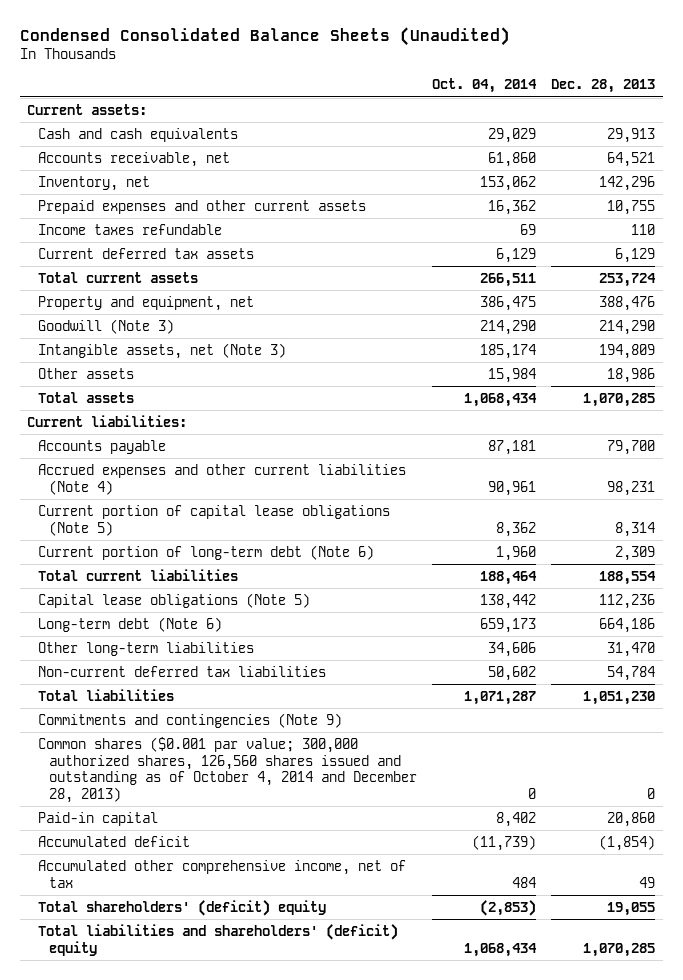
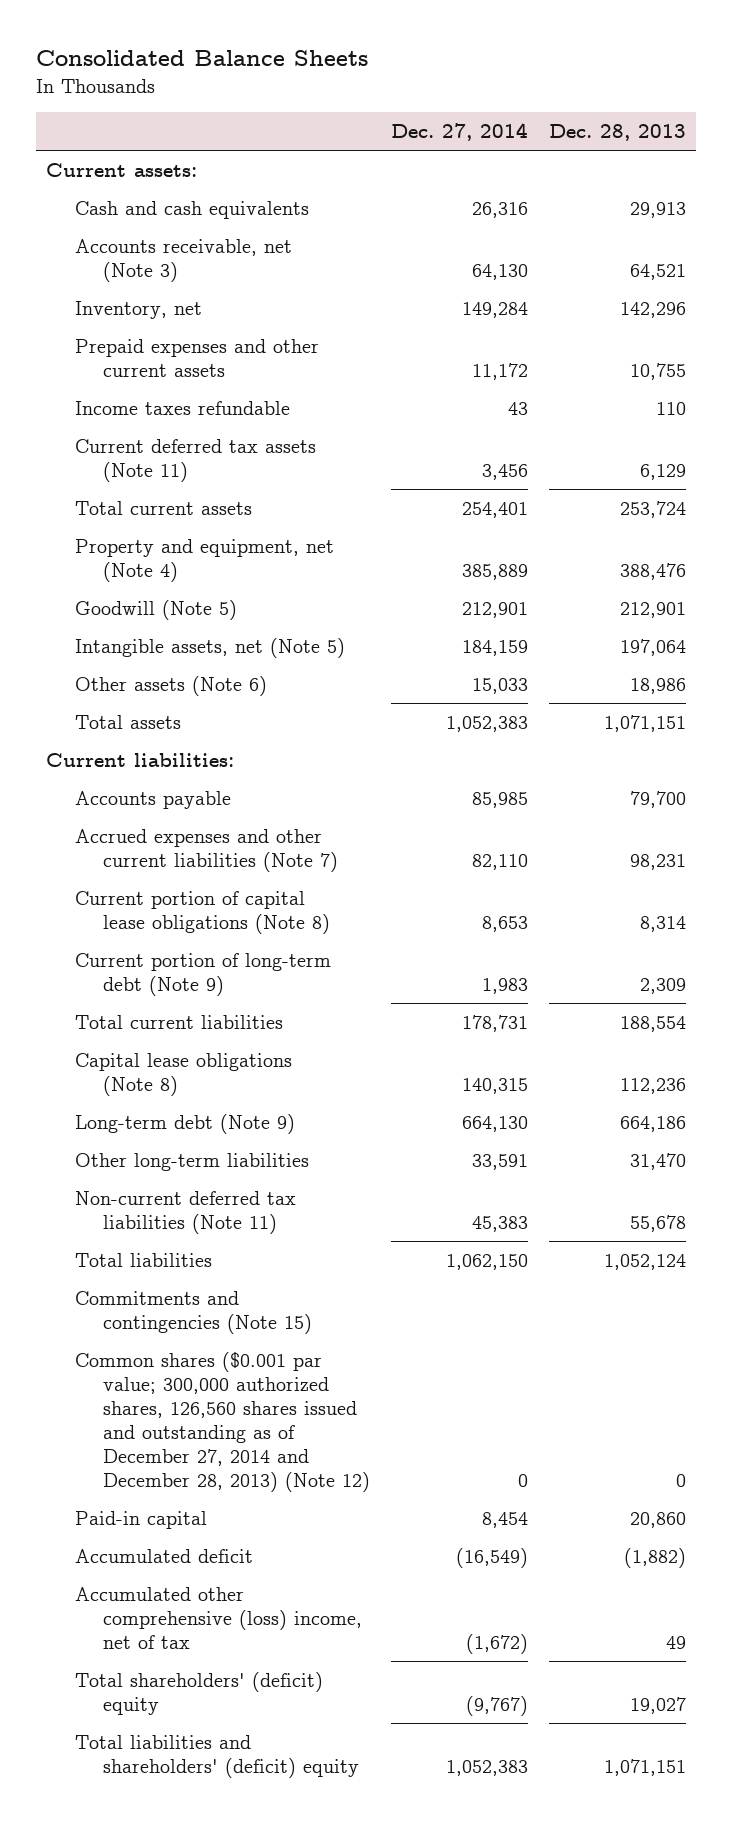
- Condensed Consolidated Balance Sheets (Unaudited)
+ Consolidated Balance Sheets
- | Oct. 04, 2014 | Dec. 28, 2013
+ | Dec. 27, 2014 | Dec. 28, 2013
- Accounts receivable, net | 61,860 | 64,521
+ Accounts receivable, net (Note 3) | 64,130 | 64,521
- Current deferred tax assets | 6,129 | 6,129
+ Current deferred tax assets (Note 11) | 3,456 | 6,129
- Property and equipment, net | 386,475 | 388,476
- Goodwill (Note 3) | 214,290 | 214,290
- Intangible assets, net (Note 3) | 185,174 | 194,809
- Other assets | 15,984 | 18,986
- Total assets | 1,068,434 | 1,070,285
+ Property and equipment, net (Note 4) | 385,889 | 388,476
+ Goodwill (Note 5) | 212,901 | 212,901
+ Intangible assets, net (Note 5) | 184,159 | 197,064
+ Other assets (Note 6) | 15,033 | 18,986
+ Total assets | 1,052,383 | 1,071,151
- Accrued expenses and other current liabilities (Note 4) | 90,961 | 98,231
- Current portion of capital lease obligations (Note 5) | 8,362 | 8,314
- Current portion of long-term debt (Note 6) | 1,960 | 2,309
+ Accrued expenses and other current liabilities (Note 7) | 82,110 | 98,231
+ Current portion of capital lease obligations (Note 8) | 8,653 | 8,314
+ Current portion of long-term debt (Note 9) | 1,983 | 2,309
- Capital lease obligations (Note 5) | 138,442 | 112,236
- Long-term debt (Note 6) | 659,173 | 664,186
+ Capital lease obligations (Note 8) | 140,315 | 112,236
+ Long-term debt (Note 9) | 664,130 | 664,186
- Non-current deferred tax liabilities | 50,602 | 54,784
- Total liabilities | 1,071,287 | 1,051,230
- Commitments and contingencies (Note 9)
- Common shares ($0.001 par value; 300,000 authorized shares, 126,560 shares issued and outstanding as of October 4, 2014 and December 28, 2013) | 0 | 0
+ Non-current deferred tax liabilities (Note 11) | 45,383 | 55,678
+ Total liabilities | 1,062,150 | 1,052,124
+ Commitments and contingencies (Note 15)
+ Common shares ($0.001 par value; 300,000 authorized shares, 126,560 shares issued and outstanding as of December 27, 2014 and December 28, 2013) (Note 12) | 0 | 0
- Accumulated deficit | (11,739) | (1,854)
- Accumulated other comprehensive income, net of tax | 484 | 49
- Total shareholders' (deficit) equity | (2,853) | 19,055
- Total liabilities and shareholders' (deficit) equity | 1,068,434 | 1,070,285
+ Accumulated deficit | (16,549) | (1,882)
+ Accumulated other comprehensive (loss) income, net of tax | (1,672) | 49
+ Total shareholders' (deficit) equity | (9,767) | 19,027
+ Total liabilities and shareholders' (deficit) equity | 1,052,383 | 1,071,151

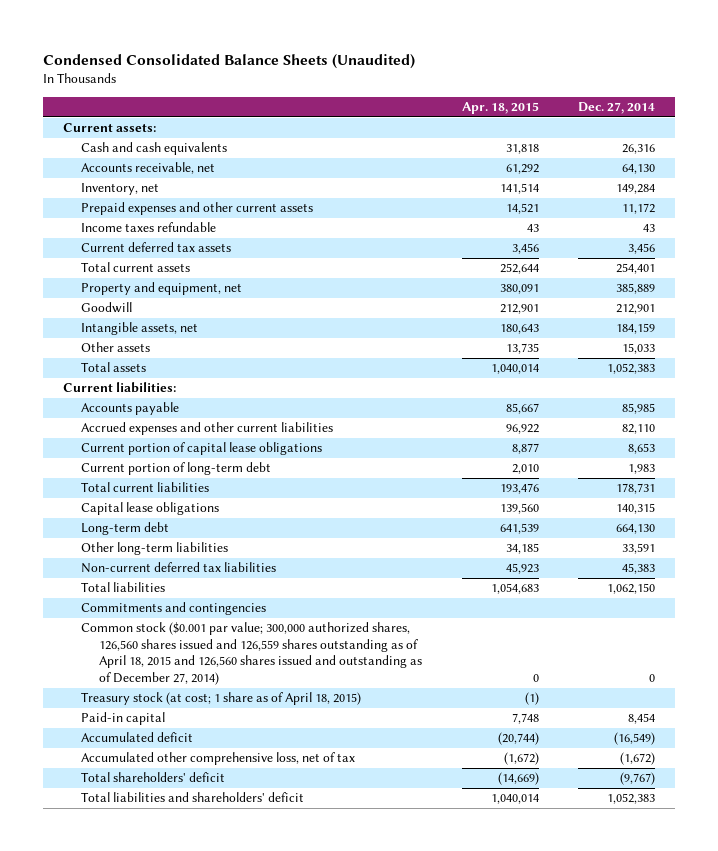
- Consolidated Balance Sheets
+ Condensed Consolidated Balance Sheets (Unaudited)
- | Dec. 27, 2014 | Dec. 28, 2013
+ | Apr. 18, 2015 | Dec. 27, 2014
- Accounts receivable, net (Note 3) | 64,130 | 64,521
+ Accounts receivable, net | 61,292 | 64,130
- Current deferred tax assets (Note 11) | 3,456 | 6,129
+ Current deferred tax assets | 3,456 | 3,456
- Property and equipment, net (Note 4) | 385,889 | 388,476
- Goodwill (Note 5) | 212,901 | 212,901
- Intangible assets, net (Note 5) | 184,159 | 197,064
- Other assets (Note 6) | 15,033 | 18,986
+ Property and equipment, net | 380,091 | 385,889
+ Goodwill | 212,901 | 212,901
+ Intangible assets, net | 180,643 | 184,159
+ Other assets | 13,735 | 15,033
- Accrued expenses and other current liabilities (Note 7) | 82,110 | 98,231
- Current portion of capital lease obligations (Note 8) | 8,653 | 8,314
- Current portion of long-term debt (Note 9) | 1,983 | 2,309
+ Accrued expenses and other current liabilities | 96,922 | 82,110
+ Current portion of capital lease obligations | 8,877 | 8,653
+ Current portion of long-term debt | 2,010 | 1,983
- Capital lease obligations (Note 8) | 140,315 | 112,236
- Long-term debt (Note 9) | 664,130 | 664,186
+ Capital lease obligations | 139,560 | 140,315
+ Long-term debt | 641,539 | 664,130
- Non-current deferred tax liabilities (Note 11) | 45,383 | 55,678
+ Non-current deferred tax liabilities | 45,923 | 45,383
- Commitments and contingencies (Note 15)
- Common shares ($0.001 par value; 300,000 authorized shares, 126,560 shares issued and outstanding as of December 27, 2014 and December 28, 2013) (Note 12) | 0 | 0
+ Commitments and contingencies
+ Common stock ($0.001 par value; 300,000 authorized shares, 126,560 shares issued and 126,559 shares outstanding as of April 18, 2015 and 126,560 shares issued and outstanding as of December 27, 2014) | 0 | 0
+ Treasury stock (at cost; 1 share as of April 18, 2015) | (1) |
- Accumulated other comprehensive (loss) income, net of tax | (1,672) | 49
- Total shareholders' (deficit) equity | (9,767) | 19,027
- Total liabilities and shareholders' (deficit) equity | 1,052,383 | 1,071,151
+ Accumulated other comprehensive loss, net of tax | (1,672) | (1,672)
+ Total shareholders' deficit | (14,669) | (9,767)
+ Total liabilities and shareholders' deficit | 1,040,014 | 1,052,383

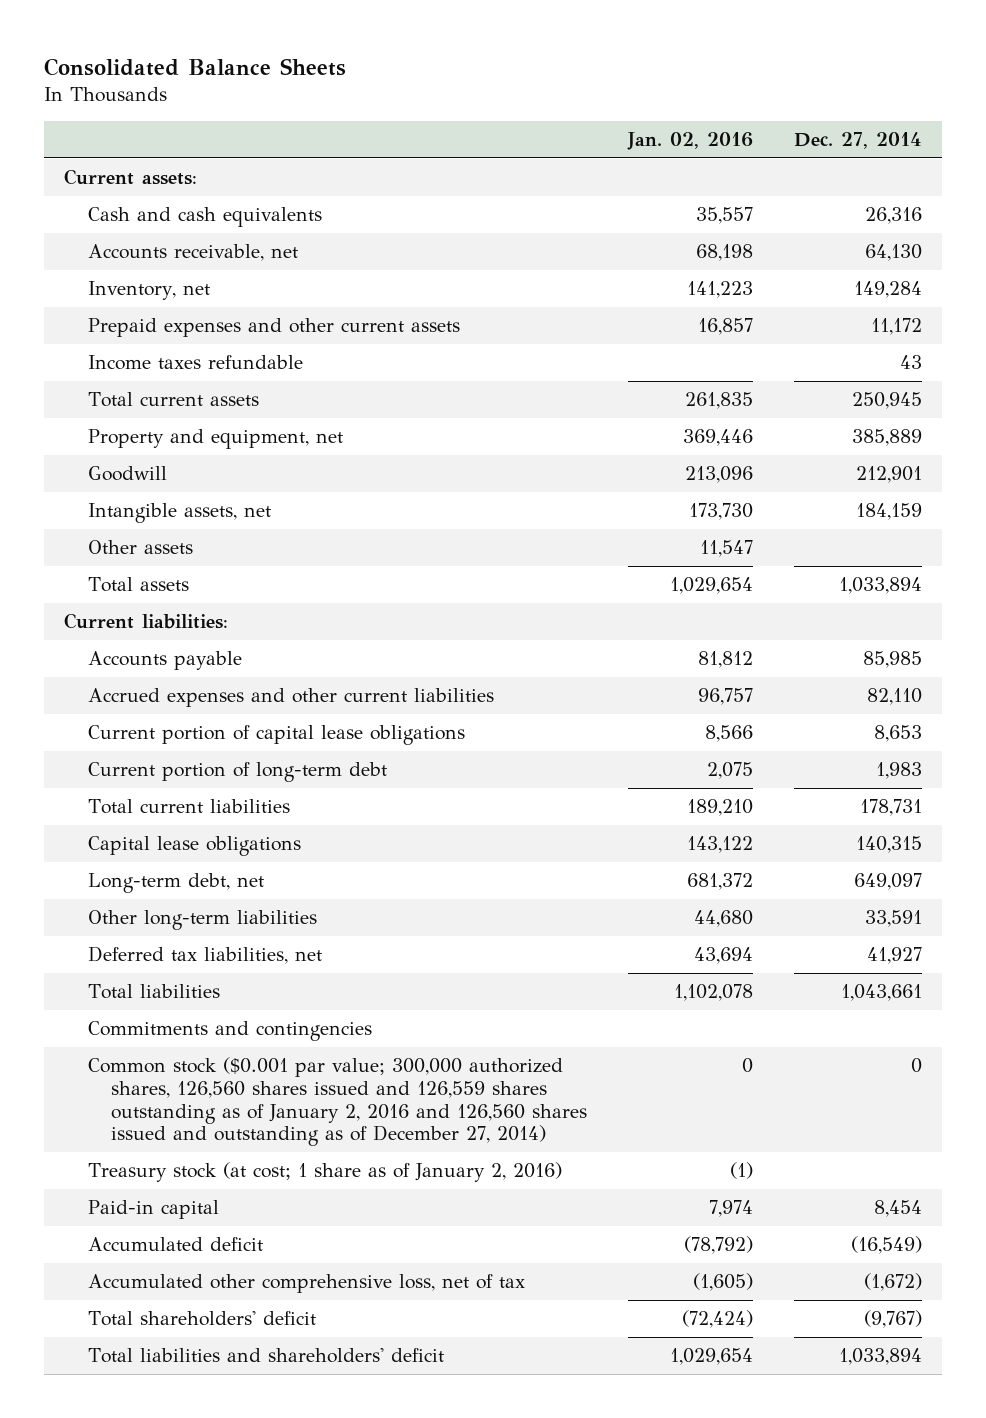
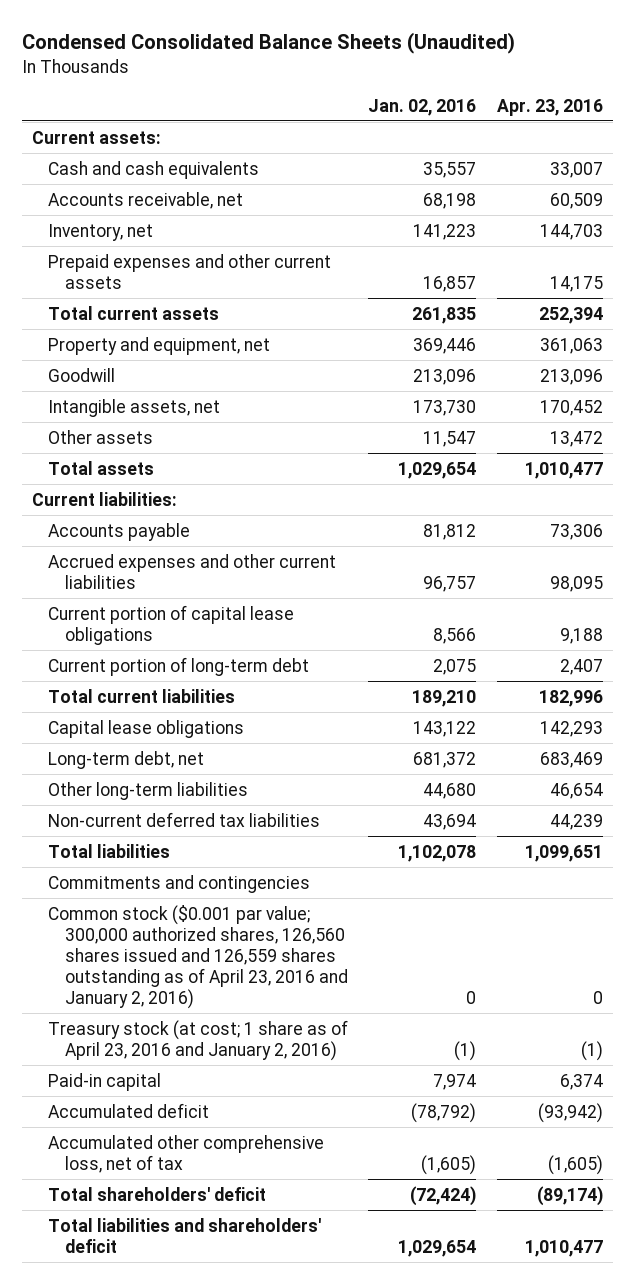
- Consolidated Balance Sheets
+ Condensed Consolidated Balance Sheets (Unaudited)
- | Jan. 02, 2016 | Dec. 27, 2014
+ | Jan. 02, 2016 | Apr. 23, 2016
- Income taxes refundable | | 43
- Deferred tax liabilities, net | 43,694 | 41,927
+ Non-current deferred tax liabilities | 43,694 | 44,239
- Common stock ($0.001 par value; 300,000 authorized shares, 126,560 shares issued and 126,559 shares outstanding as of January 2, 2016 and 126,560 shares issued and outstanding as of December 27, 2014) | 0 | 0
- Treasury stock (at cost; 1 share as of January 2, 2016) | (1) |
+ Common stock ($0.001 par value; 300,000 authorized shares, 126,560 shares issued and 126,559 shares outstanding as of April 23, 2016 and January 2, 2016) | 0 | 0
+ Treasury stock (at cost; 1 share as of April 23, 2016 and January 2, 2016) | (1) | (1)

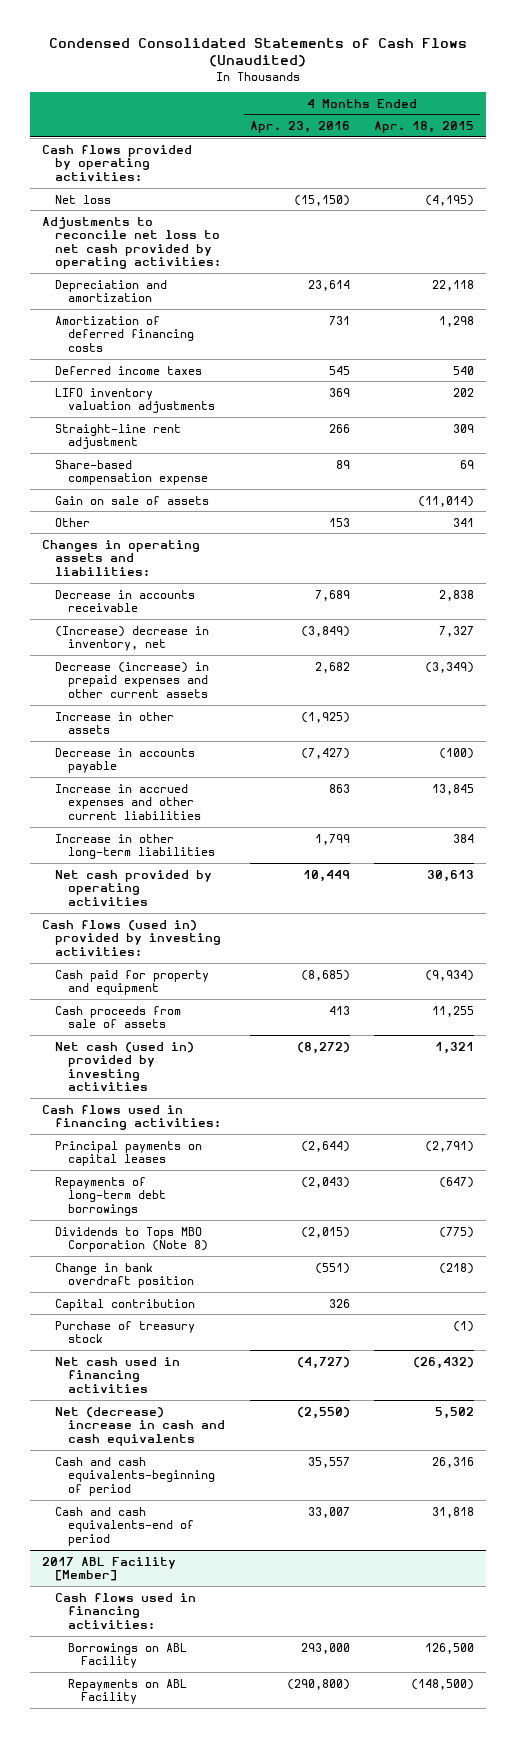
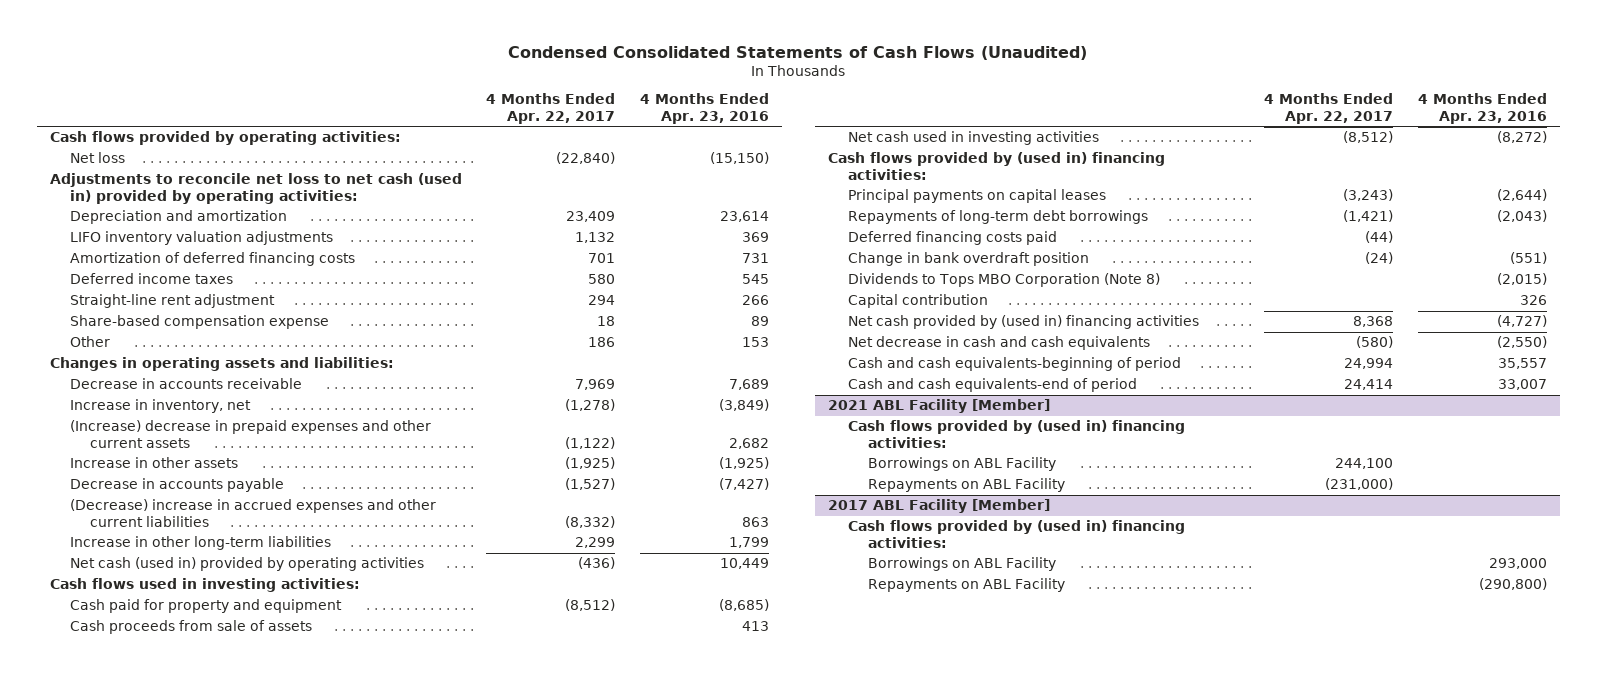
- | 4 Months Ended Apr. 23, 2016 | 4 Months Ended Apr. 18, 2015
+ | 4 Months Ended Apr. 22, 2017 | 4 Months Ended Apr. 23, 2016
- Adjustments to reconcile net loss to net cash provided by operating activities:
+ Adjustments to reconcile net loss to net cash (used in) provided by operating activities:
moved up: LIFO inventory valuation adjustments | 1,132 | 369
- Gain on sale of assets | | (11,014)
- (Increase) decrease in inventory, net | (3,849) | 7,327
- Decrease (increase) in prepaid expenses and other current assets | 2,682 | (3,349)
+ Increase in inventory, net | (1,278) | (3,849)
+ (Increase) decrease in prepaid expenses and other current assets | (1,122) | 2,682
- Increase in accrued expenses and other current liabilities | 863 | 13,845
+ (Decrease) increase in accrued expenses and other current liabilities | (8,332) | 863
- Net cash provided by operating activities | 10,449 | 30,613
- Cash flows (used in) provided by investing activities:
+ Net cash (used in) provided by operating activities | (436) | 10,449
+ Cash flows used in investing activities:
- Net cash (used in) provided by investing activities | (8,272) | 1,321
- Cash flows used in financing activities:
+ Net cash used in investing activities | (8,512) | (8,272)
+ Cash flows provided by (used in) financing activities:
+ Deferred financing costs paid | (44) |
moved down: Dividends to Tops MBO Corporation (Note 8) | | (2,015)
- Purchase of treasury stock | | (1)
- Net cash used in financing activities | (4,727) | (26,432)
- Net (decrease) increase in cash and cash equivalents | (2,550) | 5,502
+ Net cash provided by (used in) financing activities | 8,368 | (4,727)
+ Net decrease in cash and cash equivalents | (580) | (2,550)
+ 2021 ABL Facility [Member]
+ Cash flows provided by (used in) financing activities:
+ Borrowings on ABL Facility | 244,100 |
+ Repayments on ABL Facility | (231,000) |
@ 2017 ABL Facility [Member]
- Cash flows used in financing activities:
+ Cash flows provided by (used in) financing activities:

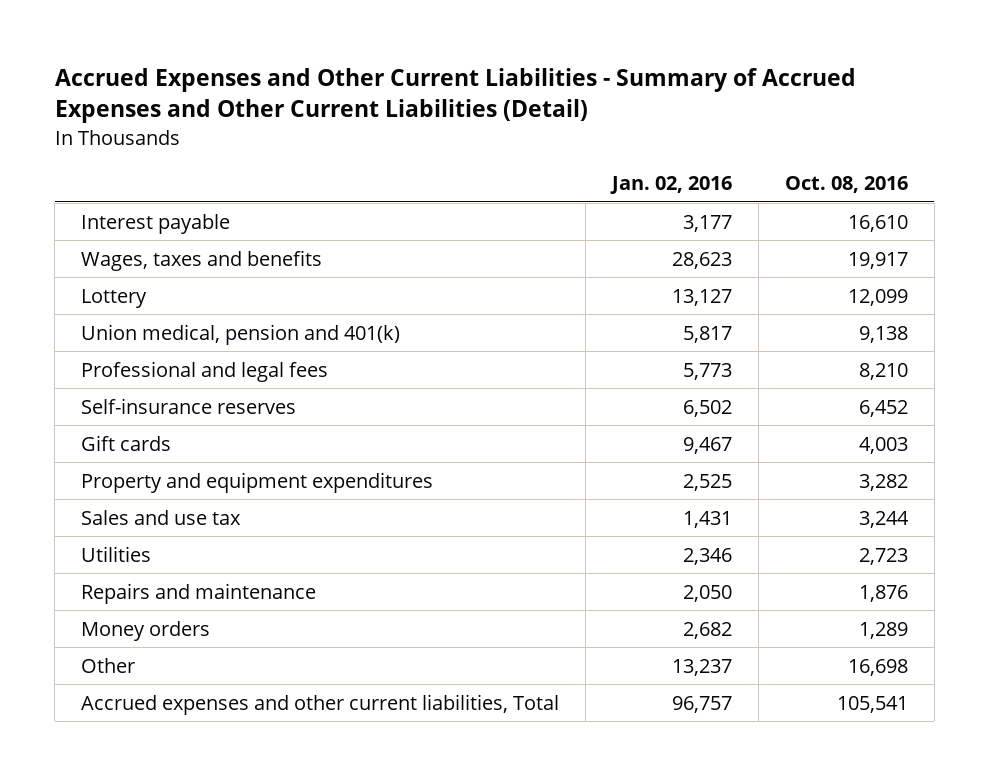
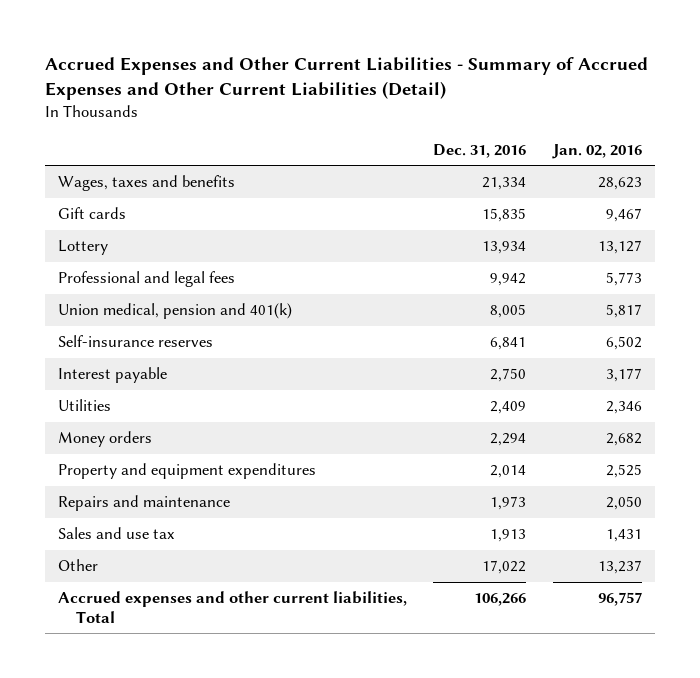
- | Jan. 02, 2016 | Oct. 08, 2016
+ | Dec. 31, 2016 | Jan. 02, 2016
moved up: Gift cards | 15,835 | 9,467
moved down: Union medical, pension and 401(k) | 8,005 | 5,817
moved down: Interest payable | 2,750 | 3,177
moved down: Property and equipment expenditures | 2,014 | 2,525
moved down: Repairs and maintenance | 1,973 | 2,050
moved down: Sales and use tax | 1,913 | 1,431

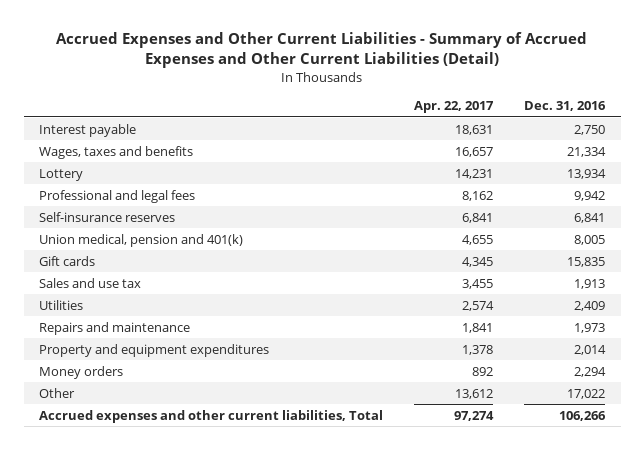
- | Dec. 31, 2016 | Jan. 02, 2016
+ | Apr. 22, 2017 | Dec. 31, 2016
moved up: Interest payable | 18,631 | 2,750
moved down: Union medical, pension and 401(k) | 4,655 | 8,005
moved down: Gift cards | 4,345 | 15,835
moved up: Sales and use tax | 3,455 | 1,913
moved down: Property and equipment expenditures | 1,378 | 2,014
moved down: Money orders | 892 | 2,294

